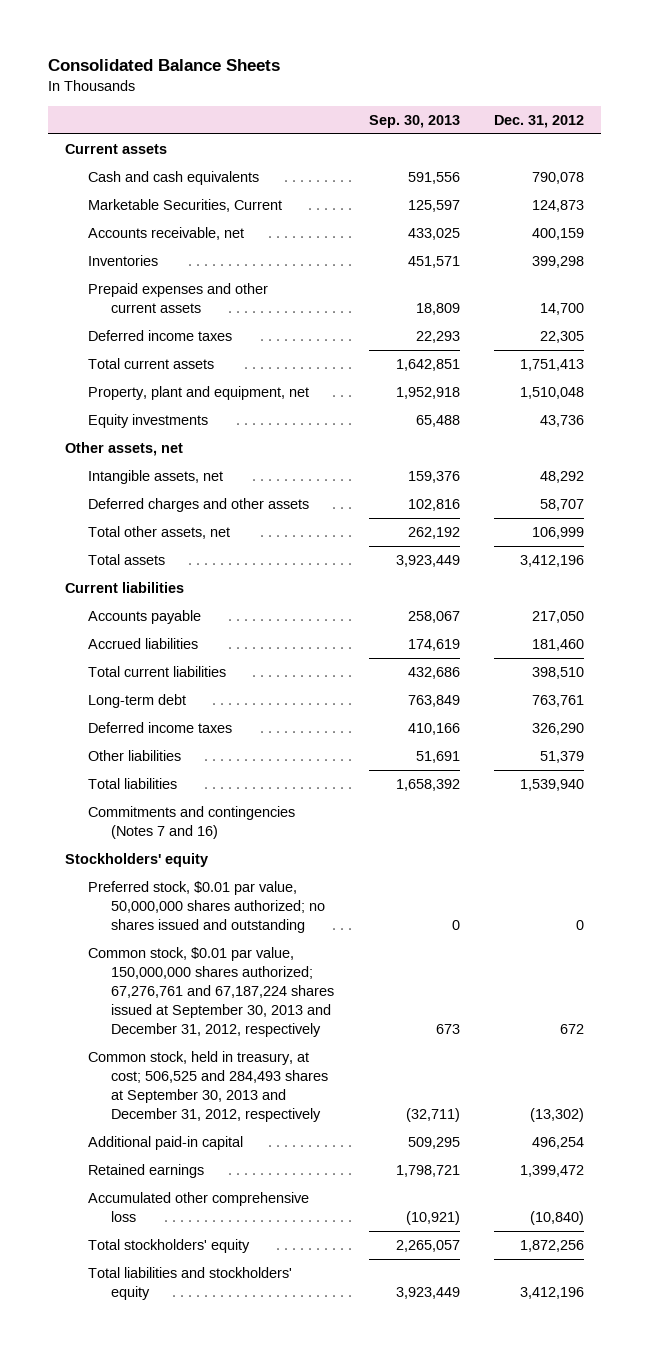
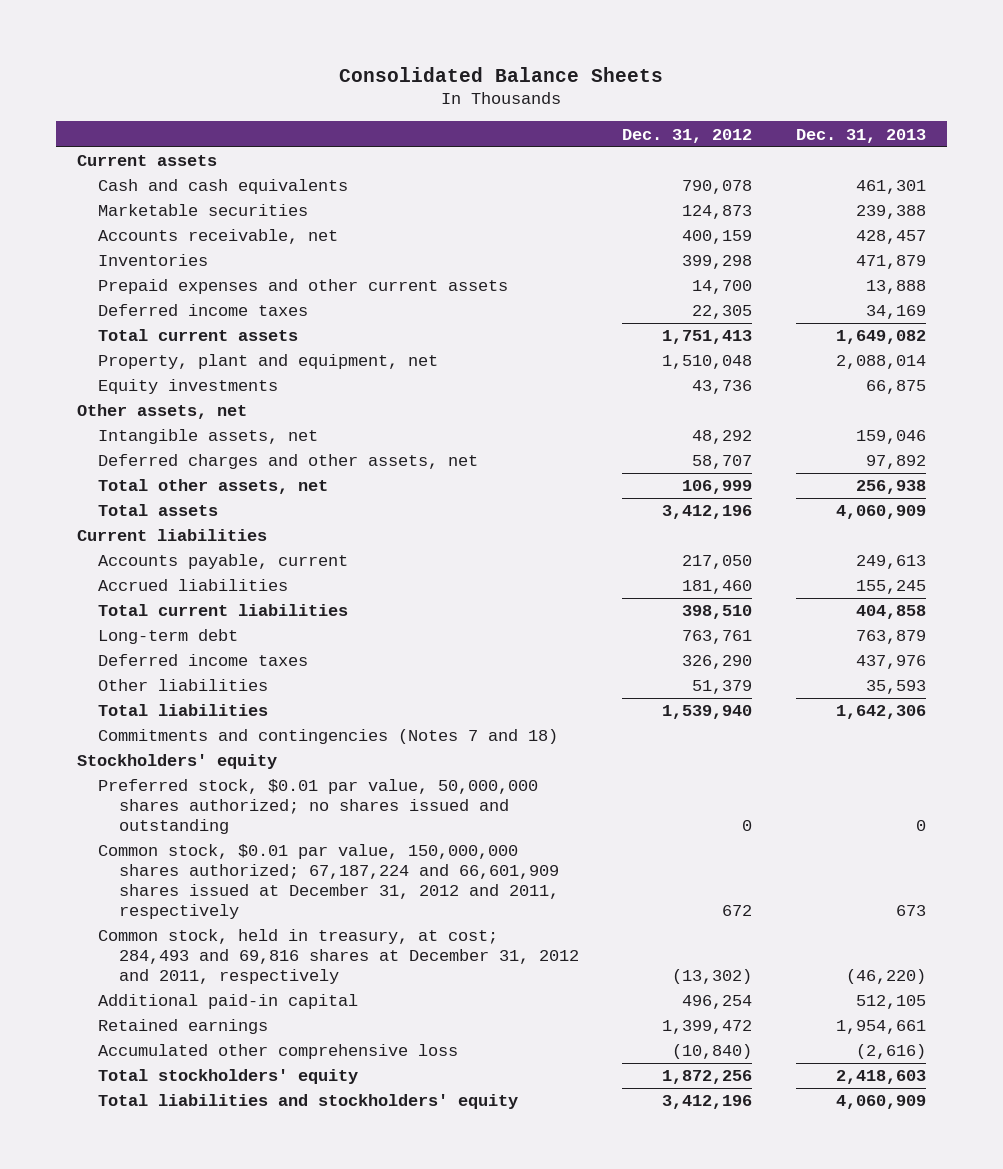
- | Sep. 30, 2013 | Dec. 31, 2012
+ | Dec. 31, 2012 | Dec. 31, 2013
- Marketable Securities, Current | 125,597 | 124,873
+ Marketable securities | 124,873 | 239,388
- Deferred charges and other assets | 102,816 | 58,707
+ Deferred charges and other assets, net | 58,707 | 97,892
- Accounts payable | 258,067 | 217,050
+ Accounts payable, current | 217,050 | 249,613
- Commitments and contingencies (Notes 7 and 16)
+ Commitments and contingencies (Notes 7 and 18)
- Common stock, $0.01 par value, 150,000,000 shares authorized; 67,276,761 and 67,187,224 shares issued at September 30, 2013 and December 31, 2012, respectively | 673 | 672
- Common stock, held in treasury, at cost; 506,525 and 284,493 shares at September 30, 2013 and December 31, 2012, respectively | (32,711) | (13,302)
+ Common stock, $0.01 par value, 150,000,000 shares authorized; 67,187,224 and 66,601,909 shares issued at December 31, 2012 and 2011, respectively | 672 | 673
+ Common stock, held in treasury, at cost; 284,493 and 69,816 shares at December 31, 2012 and 2011, respectively | (13,302) | (46,220)

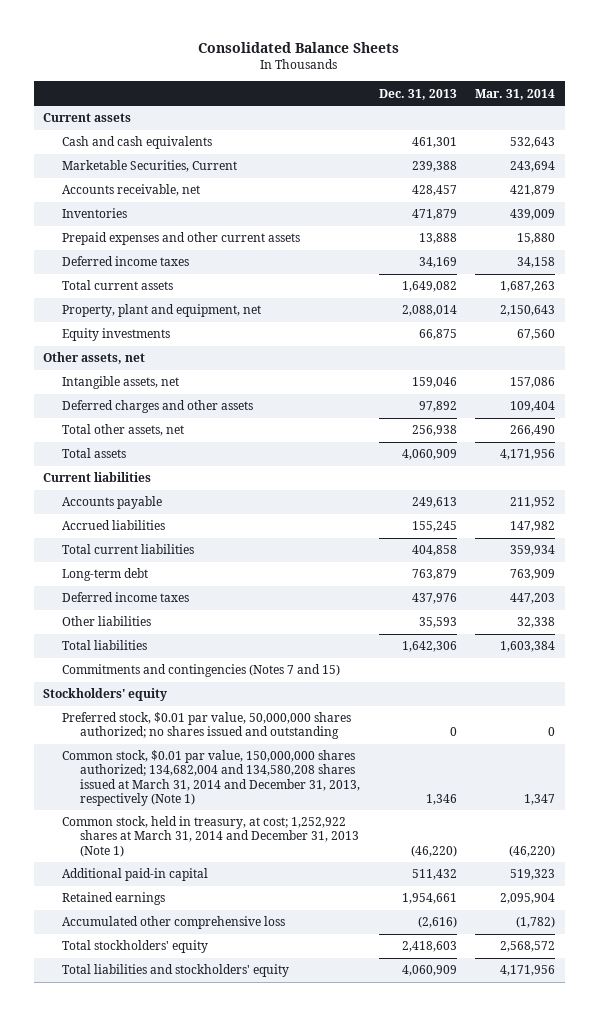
- | Dec. 31, 2012 | Dec. 31, 2013
+ | Dec. 31, 2013 | Mar. 31, 2014
- Marketable securities | 124,873 | 239,388
+ Marketable Securities, Current | 239,388 | 243,694
- Deferred charges and other assets, net | 58,707 | 97,892
+ Deferred charges and other assets | 97,892 | 109,404
- Accounts payable, current | 217,050 | 249,613
+ Accounts payable | 249,613 | 211,952
- Commitments and contingencies (Notes 7 and 18)
+ Commitments and contingencies (Notes 7 and 15)
- Common stock, $0.01 par value, 150,000,000 shares authorized; 67,187,224 and 66,601,909 shares issued at December 31, 2012 and 2011, respectively | 672 | 673
- Common stock, held in treasury, at cost; 284,493 and 69,816 shares at December 31, 2012 and 2011, respectively | (13,302) | (46,220)
- Additional paid-in capital | 496,254 | 512,105
+ Common stock, $0.01 par value, 150,000,000 shares authorized; 134,682,004 and 134,580,208 shares issued at March 31, 2014 and December 31, 2013, respectively (Note 1) | 1,346 | 1,347
+ Common stock, held in treasury, at cost; 1,252,922 shares at March 31, 2014 and December 31, 2013 (Note 1) | (46,220) | (46,220)
+ Additional paid-in capital | 511,432 | 519,323

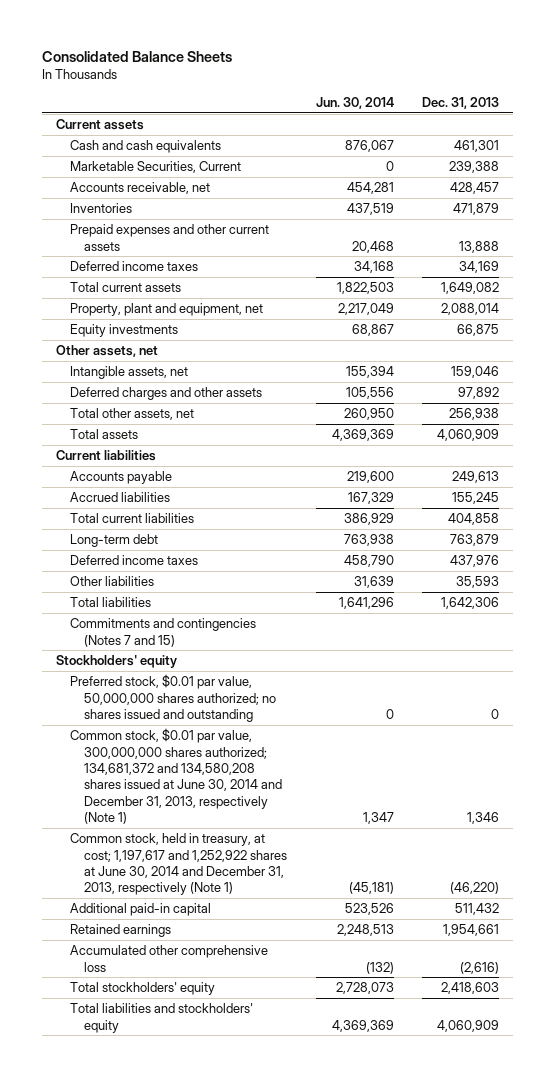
- | Dec. 31, 2013 | Mar. 31, 2014
+ | Jun. 30, 2014 | Dec. 31, 2013
- Common stock, $0.01 par value, 150,000,000 shares authorized; 134,682,004 and 134,580,208 shares issued at March 31, 2014 and December 31, 2013, respectively (Note 1) | 1,346 | 1,347
- Common stock, held in treasury, at cost; 1,252,922 shares at March 31, 2014 and December 31, 2013 (Note 1) | (46,220) | (46,220)
+ Common stock, $0.01 par value, 300,000,000 shares authorized; 134,681,372 and 134,580,208 shares issued at June 30, 2014 and December 31, 2013, respectively (Note 1) | 1,347 | 1,346
+ Common stock, held in treasury, at cost; 1,197,617 and 1,252,922 shares at June 30, 2014 and December 31, 2013, respectively (Note 1) | (45,181) | (46,220)

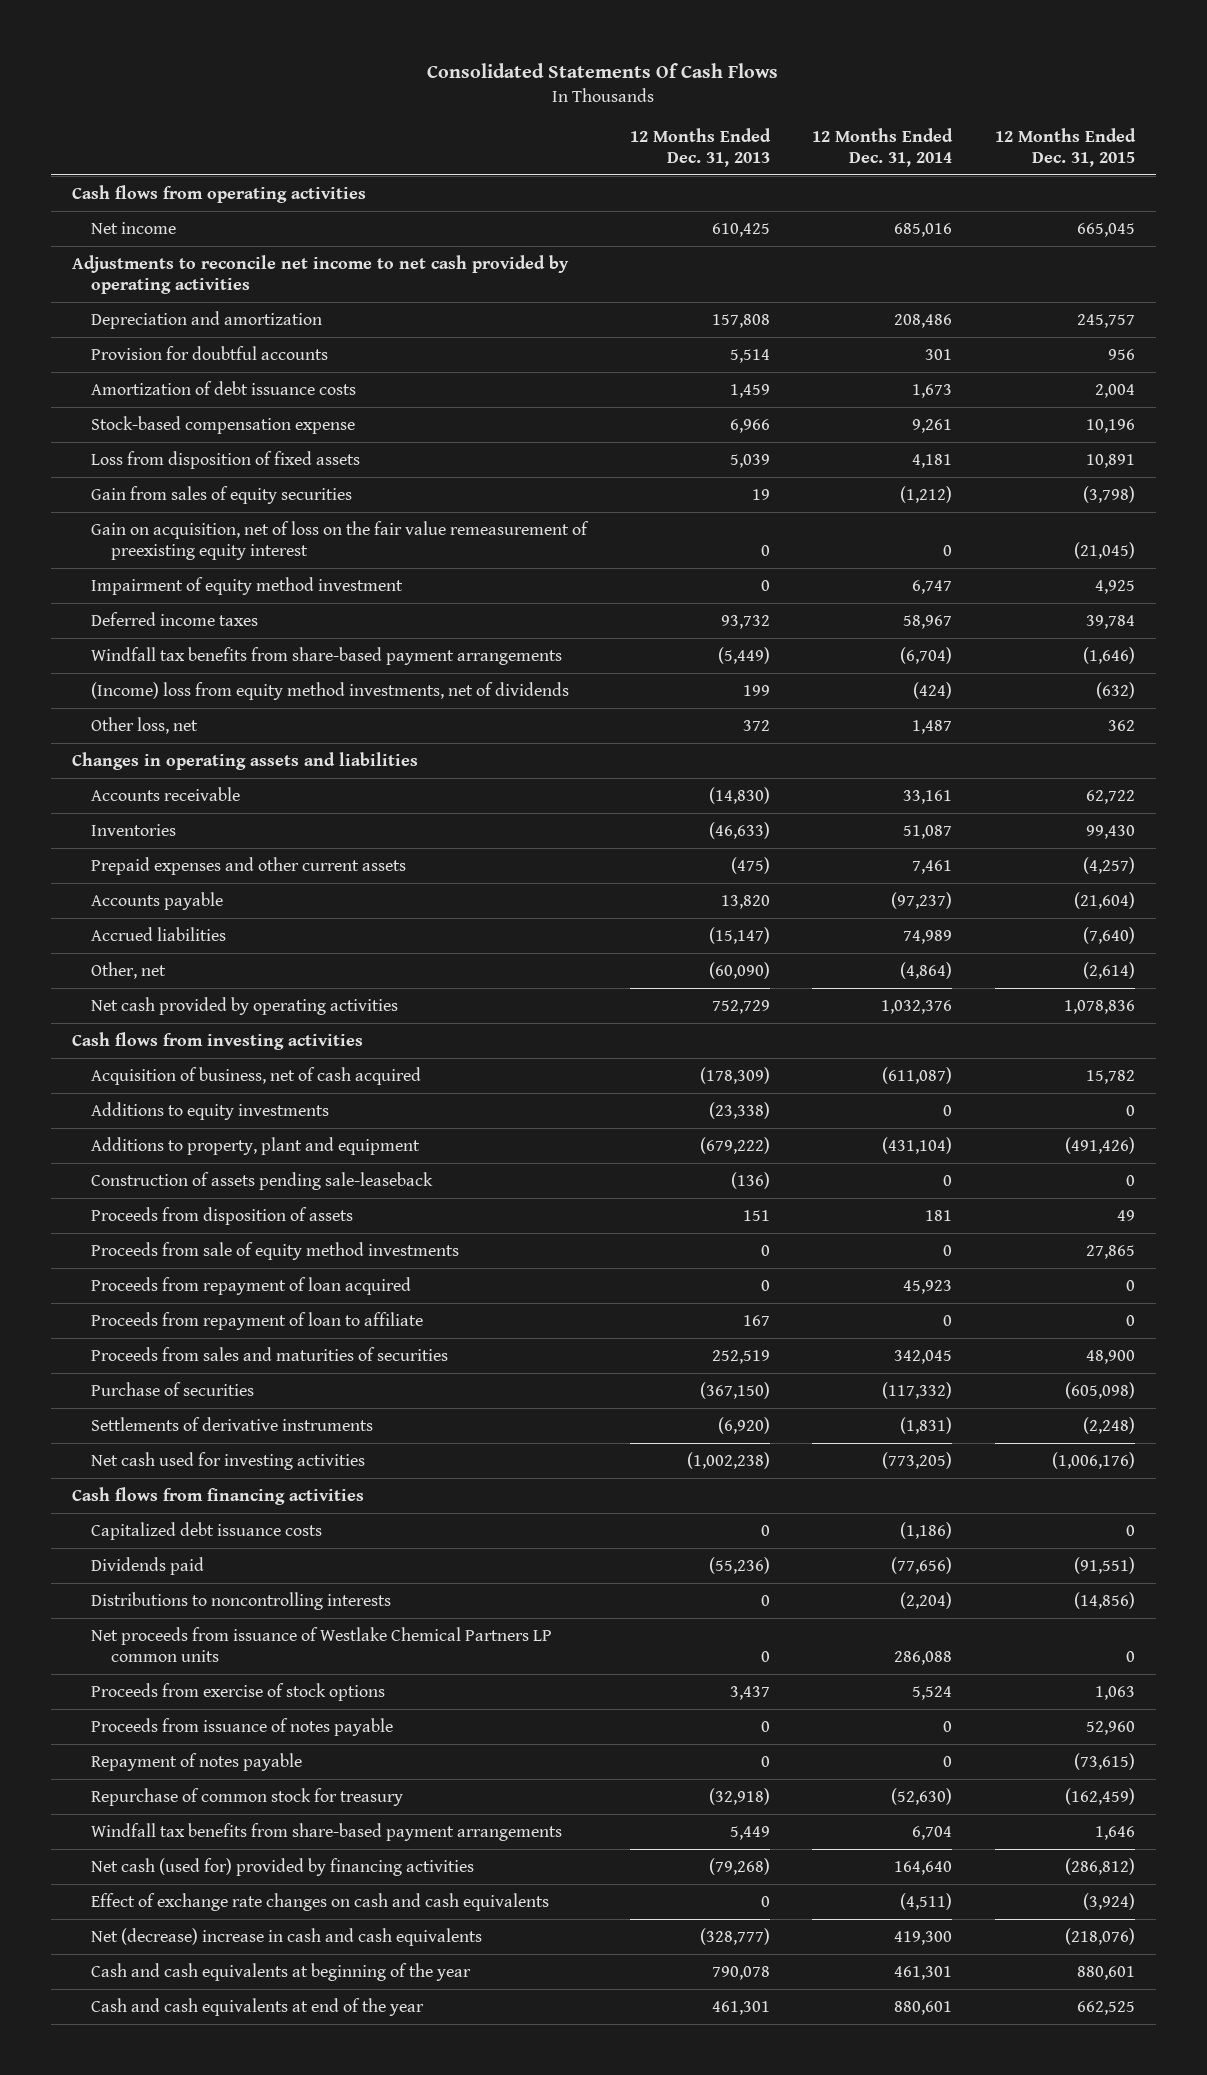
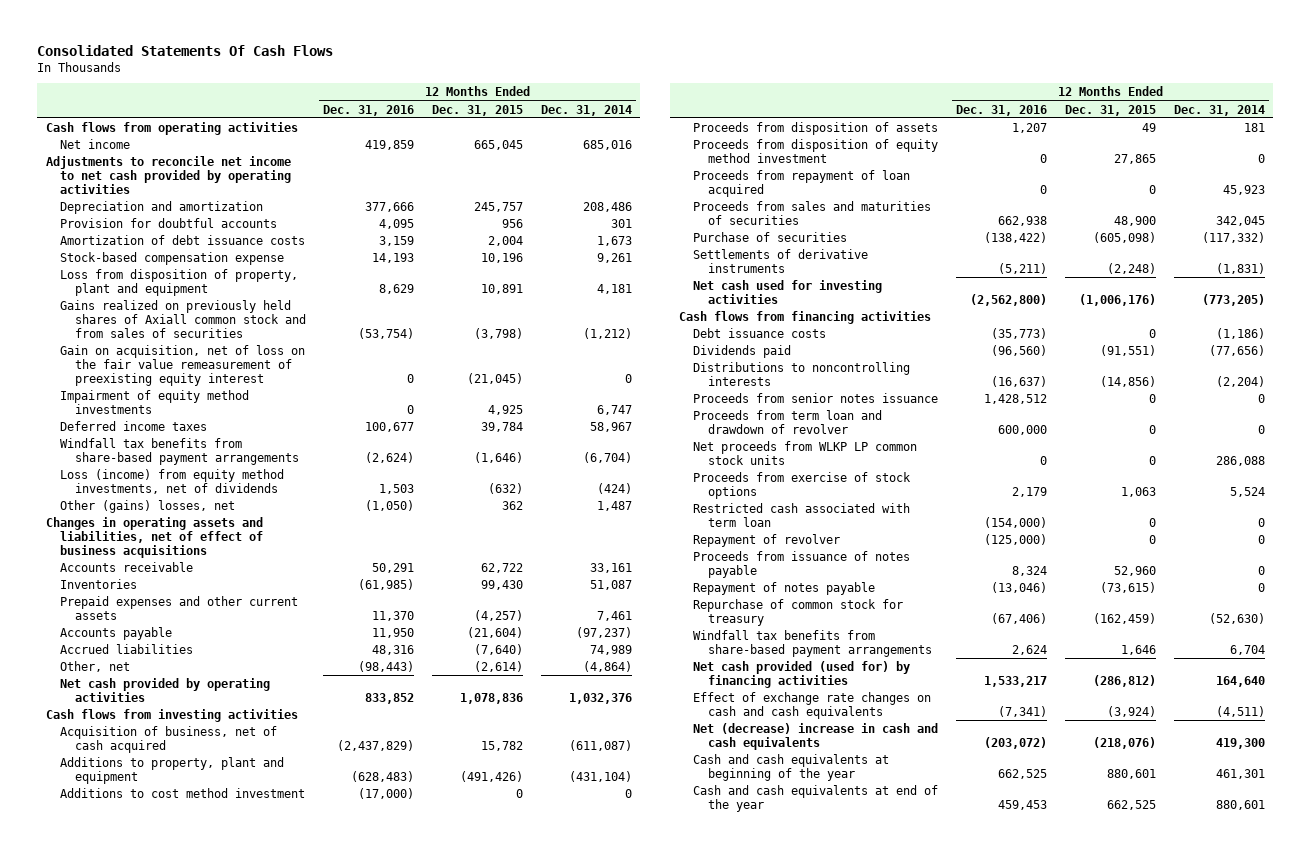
- | 12 Months Ended Dec. 31, 2013 | 12 Months Ended Dec. 31, 2014 | 12 Months Ended Dec. 31, 2015
+ | 12 Months Ended Dec. 31, 2016 | 12 Months Ended Dec. 31, 2015 | 12 Months Ended Dec. 31, 2014
- Loss from disposition of fixed assets | 5,039 | 4,181 | 10,891
- Gain from sales of equity securities | 19 | (1,212) | (3,798)
+ Loss from disposition of property, plant and equipment | 8,629 | 10,891 | 4,181
+ Gains realized on previously held shares of Axiall common stock and from sales of securities | (53,754) | (3,798) | (1,212)
- Impairment of equity method investment | 0 | 6,747 | 4,925
+ Impairment of equity method investments | 0 | 4,925 | 6,747
- (Income) loss from equity method investments, net of dividends | 199 | (424) | (632)
- Other loss, net | 372 | 1,487 | 362
- Changes in operating assets and liabilities
+ Loss (income) from equity method investments, net of dividends | 1,503 | (632) | (424)
+ Other (gains) losses, net | (1,050) | 362 | 1,487
+ Changes in operating assets and liabilities, net of effect of business acquisitions
- Additions to equity investments | (23,338) | 0 | 0
- Construction of assets pending sale-leaseback | (136) | 0 | 0
+ Additions to cost method investment | (17,000) | 0 | 0
- Proceeds from sale of equity method investments | 0 | 0 | 27,865
+ Proceeds from disposition of equity method investment | 0 | 27,865 | 0
- Proceeds from repayment of loan to affiliate | 167 | 0 | 0
- Capitalized debt issuance costs | 0 | (1,186) | 0
+ Debt issuance costs | (35,773) | 0 | (1,186)
- Net proceeds from issuance of Westlake Chemical Partners LP common units | 0 | 286,088 | 0
+ Proceeds from senior notes issuance | 1,428,512 | 0 | 0
+ Proceeds from term loan and drawdown of revolver | 600,000 | 0 | 0
+ Net proceeds from WLKP LP common stock units | 0 | 0 | 286,088
+ Restricted cash associated with term loan | (154,000) | 0 | 0
+ Repayment of revolver | (125,000) | 0 | 0
- Net cash (used for) provided by financing activities | (79,268) | 164,640 | (286,812)
+ Net cash provided (used for) by financing activities | 1,533,217 | (286,812) | 164,640

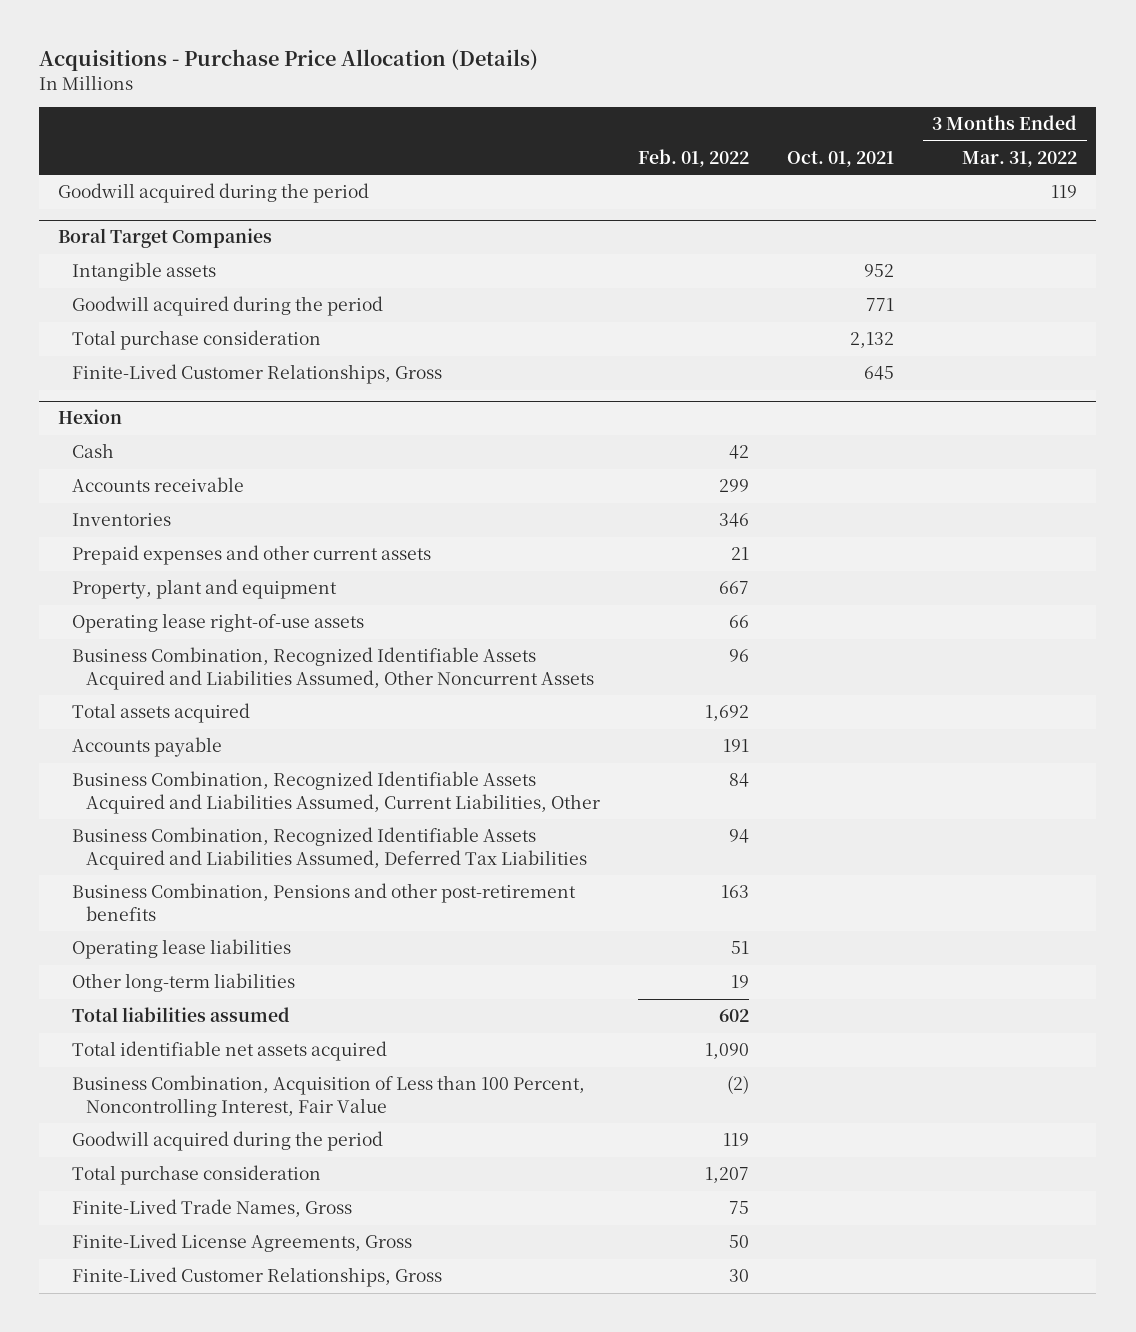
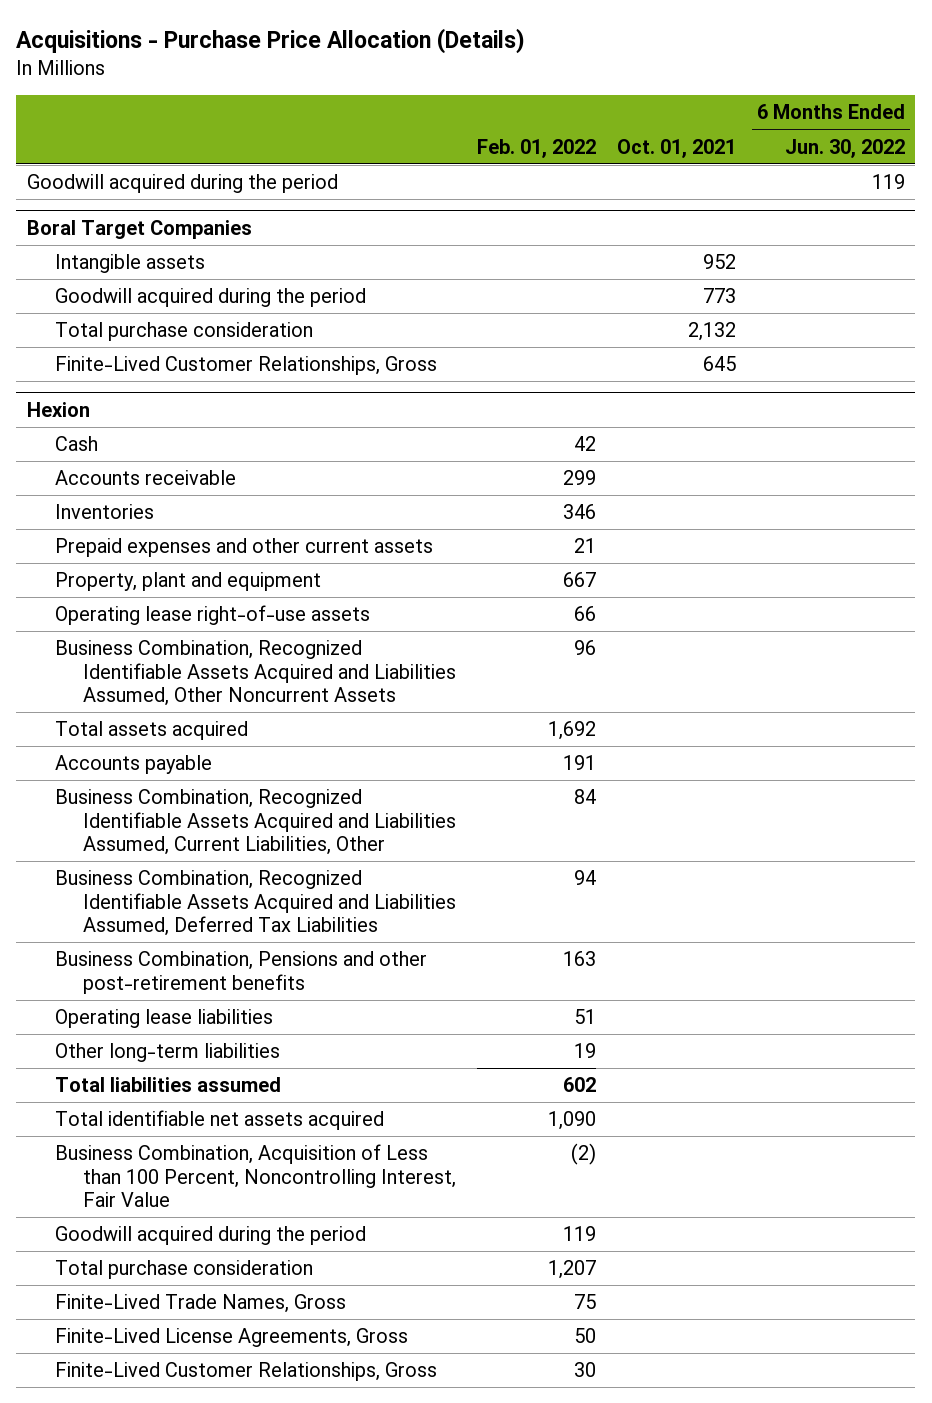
- | Feb. 01, 2022 | Oct. 01, 2021 | 3 Months Ended Mar. 31, 2022
+ | Feb. 01, 2022 | Oct. 01, 2021 | 6 Months Ended Jun. 30, 2022
@ Boral Target Companies
- Goodwill acquired during the period | | 771 |
+ Goodwill acquired during the period | | 773 |

